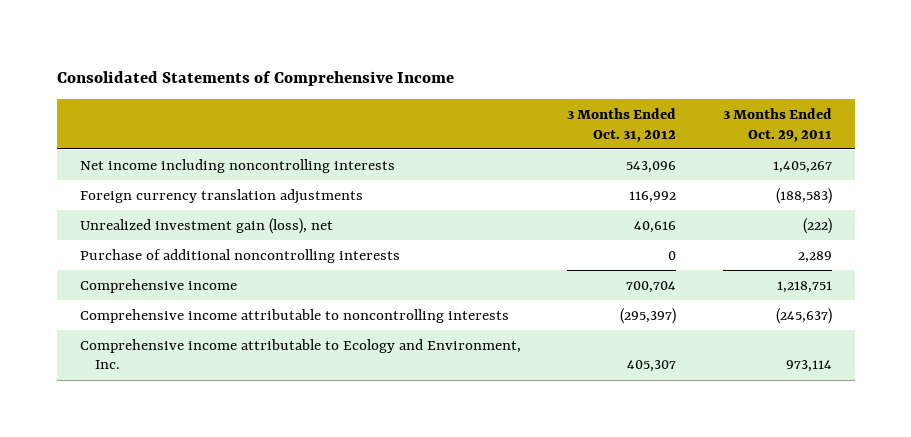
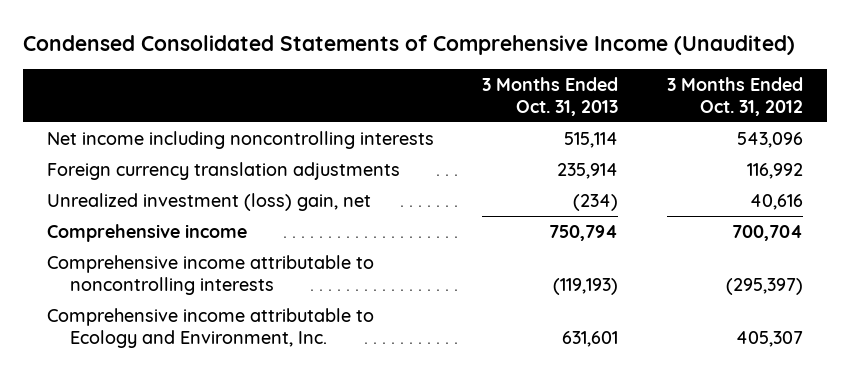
- Consolidated Statements of Comprehensive Income
+ Condensed Consolidated Statements of Comprehensive Income (Unaudited)
- | 3 Months Ended Oct. 31, 2012 | 3 Months Ended Oct. 29, 2011
+ | 3 Months Ended Oct. 31, 2013 | 3 Months Ended Oct. 31, 2012
- Unrealized investment gain (loss), net | 40,616 | (222)
- Purchase of additional noncontrolling interests | 0 | 2,289
+ Unrealized investment (loss) gain, net | (234) | 40,616

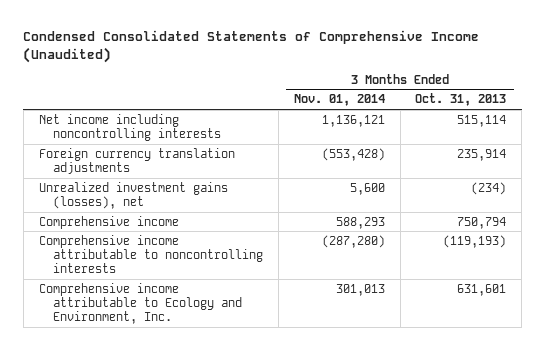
- | 3 Months Ended Oct. 31, 2013 | 3 Months Ended Oct. 31, 2012
+ | 3 Months Ended Nov. 01, 2014 | 3 Months Ended Oct. 31, 2013
- Unrealized investment (loss) gain, net | (234) | 40,616
+ Unrealized investment gains (losses), net | 5,600 | (234)

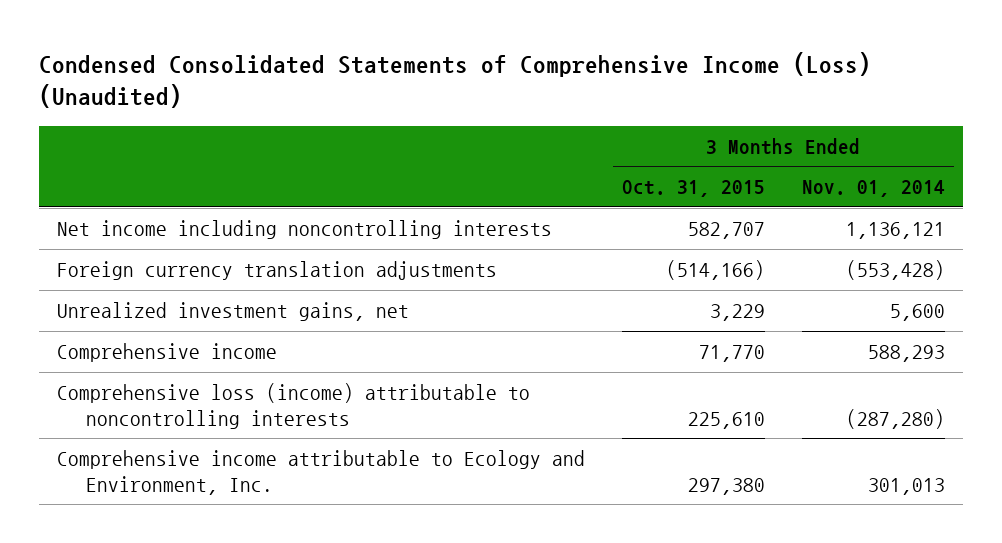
- Condensed Consolidated Statements of Comprehensive Income (Unaudited)
+ Condensed Consolidated Statements of Comprehensive Income (Loss) (Unaudited)
- | 3 Months Ended Nov. 01, 2014 | 3 Months Ended Oct. 31, 2013
+ | 3 Months Ended Oct. 31, 2015 | 3 Months Ended Nov. 01, 2014
- Unrealized investment gains (losses), net | 5,600 | (234)
+ Unrealized investment gains, net | 3,229 | 5,600
- Comprehensive income attributable to noncontrolling interests | (287,280) | (119,193)
+ Comprehensive loss (income) attributable to noncontrolling interests | 225,610 | (287,280)

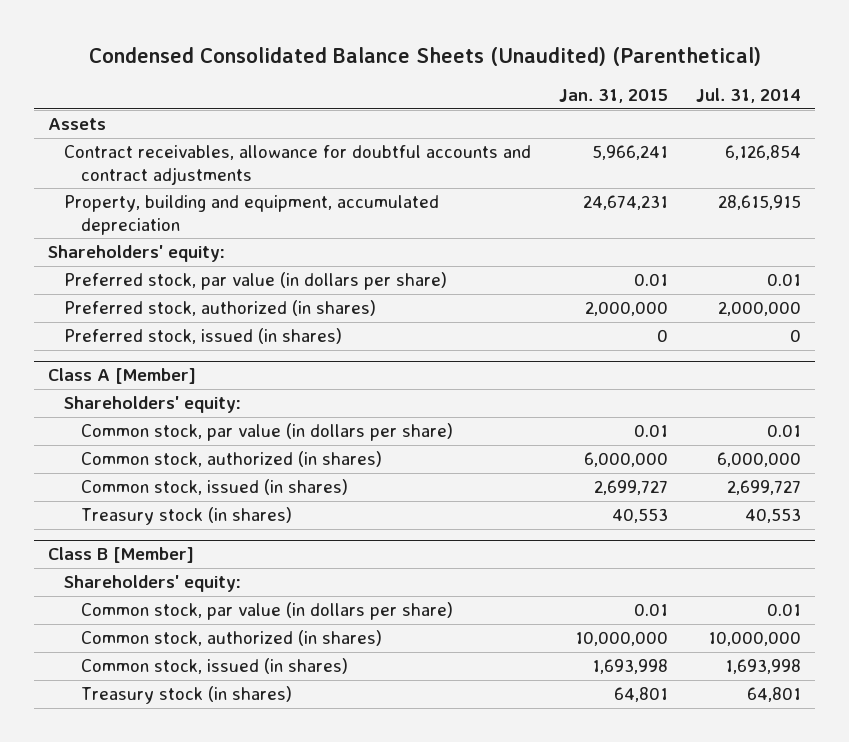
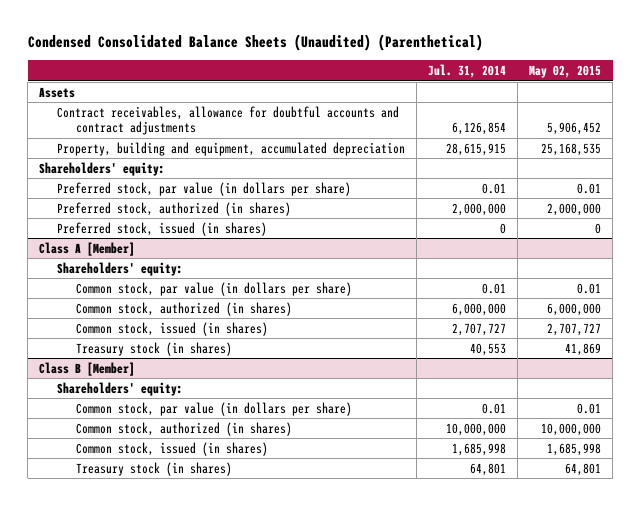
- | Jan. 31, 2015 | Jul. 31, 2014
+ | Jul. 31, 2014 | May 02, 2015
@ Class A [Member]
- Common stock, issued (in shares) | 2,699,727 | 2,699,727
+ Common stock, issued (in shares) | 2,707,727 | 2,707,727
@ Class B [Member]
- Common stock, issued (in shares) | 1,693,998 | 1,693,998
+ Common stock, issued (in shares) | 1,685,998 | 1,685,998

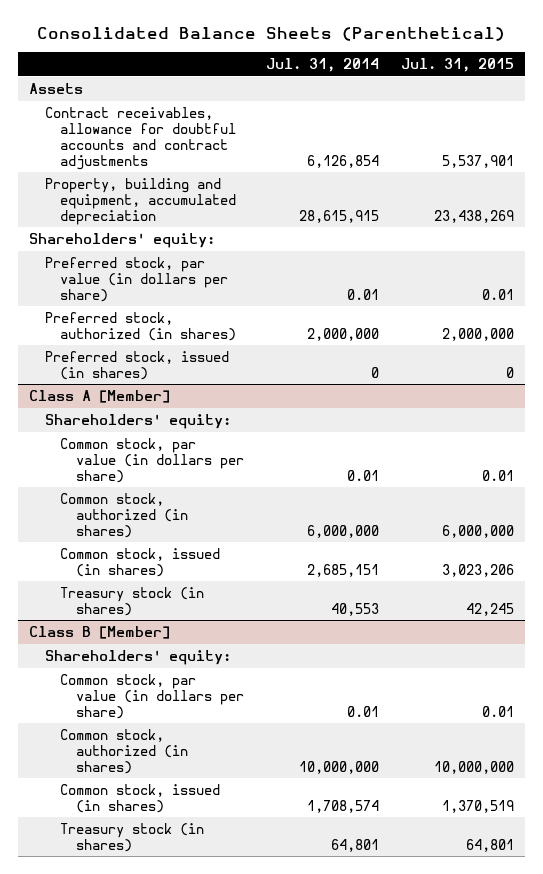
- Condensed Consolidated Balance Sheets (Unaudited) (Parenthetical)
+ Consolidated Balance Sheets (Parenthetical)
- | Jul. 31, 2014 | May 02, 2015
+ | Jul. 31, 2014 | Jul. 31, 2015
@ Class A [Member]
- Common stock, issued (in shares) | 2,707,727 | 2,707,727
+ Common stock, issued (in shares) | 2,685,151 | 3,023,206
@ Class B [Member]
- Common stock, issued (in shares) | 1,685,998 | 1,685,998
+ Common stock, issued (in shares) | 1,708,574 | 1,370,519

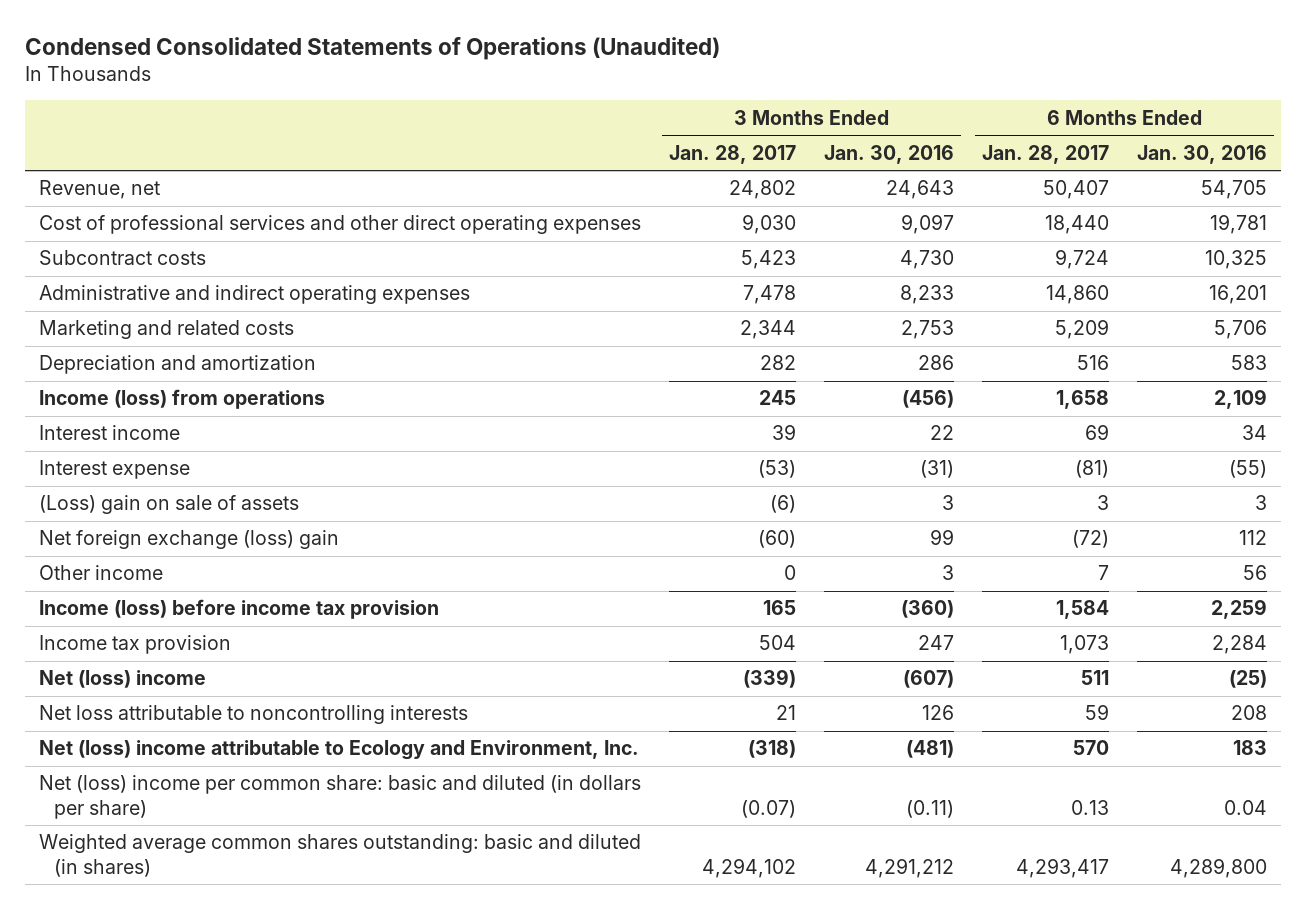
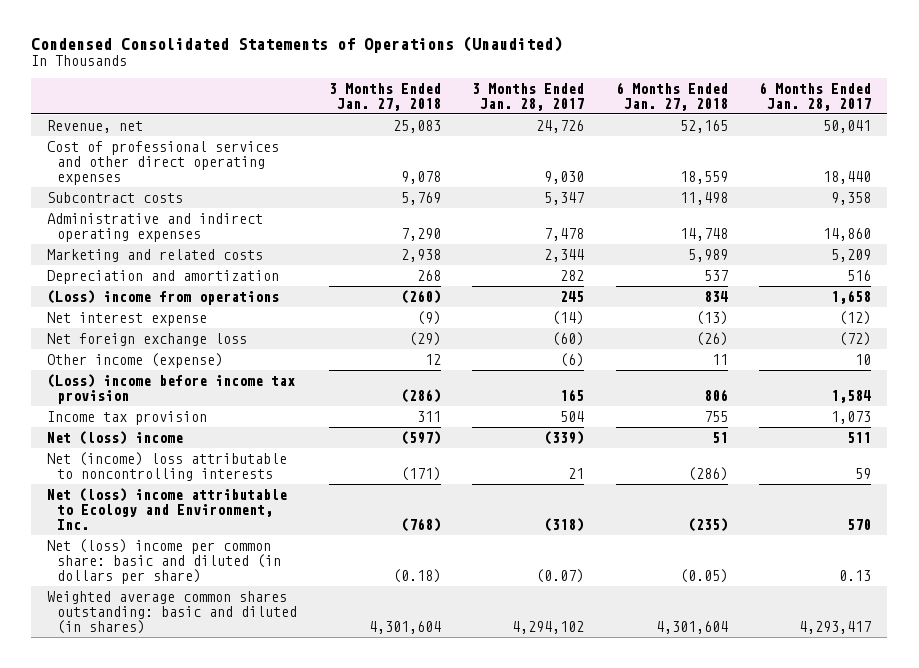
- | 3 Months Ended Jan. 28, 2017 | 3 Months Ended Jan. 30, 2016 | 6 Months Ended Jan. 28, 2017 | 6 Months Ended Jan. 30, 2016
+ | 3 Months Ended Jan. 27, 2018 | 3 Months Ended Jan. 28, 2017 | 6 Months Ended Jan. 27, 2018 | 6 Months Ended Jan. 28, 2017
- Revenue, net | 24,802 | 24,643 | 50,407 | 54,705
+ Revenue, net | 25,083 | 24,726 | 52,165 | 50,041
- Subcontract costs | 5,423 | 4,730 | 9,724 | 10,325
+ Subcontract costs | 5,769 | 5,347 | 11,498 | 9,358
- Income (loss) from operations | 245 | (456) | 1,658 | 2,109
- Interest income | 39 | 22 | 69 | 34
- Interest expense | (53) | (31) | (81) | (55)
- (Loss) gain on sale of assets | (6) | 3 | 3 | 3
- Net foreign exchange (loss) gain | (60) | 99 | (72) | 112
- Other income | 0 | 3 | 7 | 56
- Income (loss) before income tax provision | 165 | (360) | 1,584 | 2,259
+ (Loss) income from operations | (260) | 245 | 834 | 1,658
+ Net interest expense | (9) | (14) | (13) | (12)
+ Net foreign exchange loss | (29) | (60) | (26) | (72)
+ Other income (expense) | 12 | (6) | 11 | 10
+ (Loss) income before income tax provision | (286) | 165 | 806 | 1,584
- Net loss attributable to noncontrolling interests | 21 | 126 | 59 | 208
+ Net (income) loss attributable to noncontrolling interests | (171) | 21 | (286) | 59

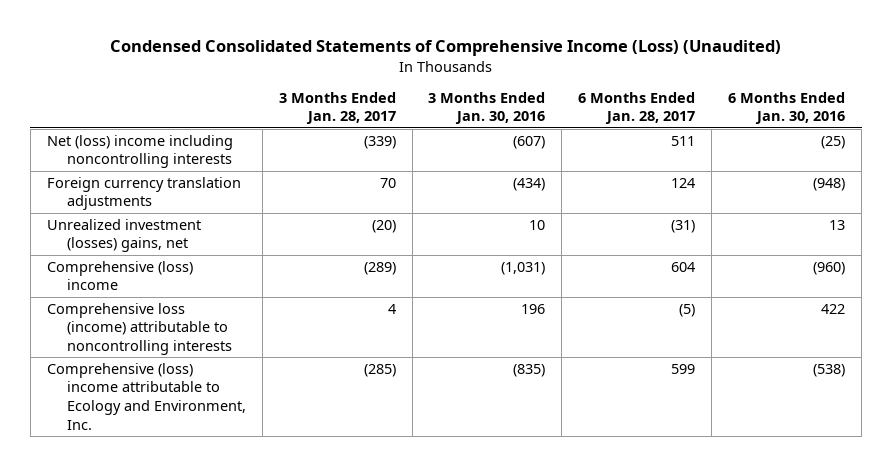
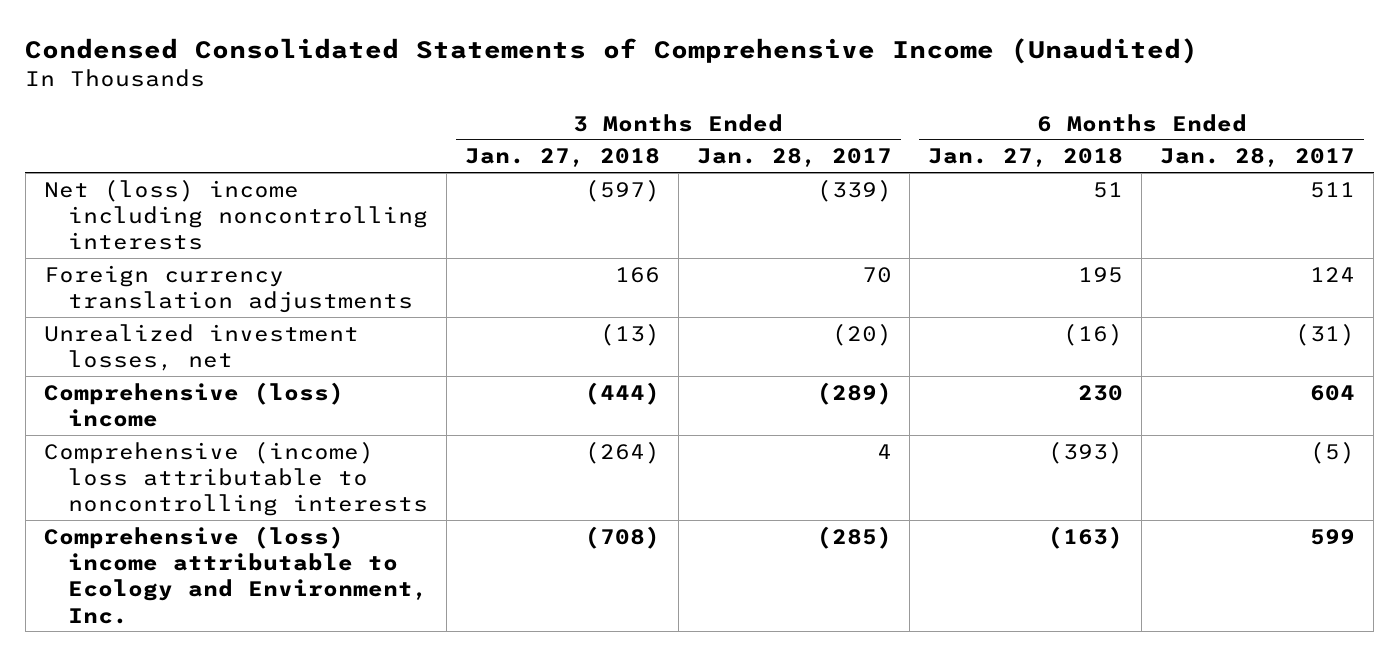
- Condensed Consolidated Statements of Comprehensive Income (Loss) (Unaudited)
+ Condensed Consolidated Statements of Comprehensive Income (Unaudited)
- | 3 Months Ended Jan. 28, 2017 | 3 Months Ended Jan. 30, 2016 | 6 Months Ended Jan. 28, 2017 | 6 Months Ended Jan. 30, 2016
+ | 3 Months Ended Jan. 27, 2018 | 3 Months Ended Jan. 28, 2017 | 6 Months Ended Jan. 27, 2018 | 6 Months Ended Jan. 28, 2017
- Unrealized investment (losses) gains, net | (20) | 10 | (31) | 13
+ Unrealized investment losses, net | (13) | (20) | (16) | (31)
- Comprehensive loss (income) attributable to noncontrolling interests | 4 | 196 | (5) | 422
+ Comprehensive (income) loss attributable to noncontrolling interests | (264) | 4 | (393) | (5)

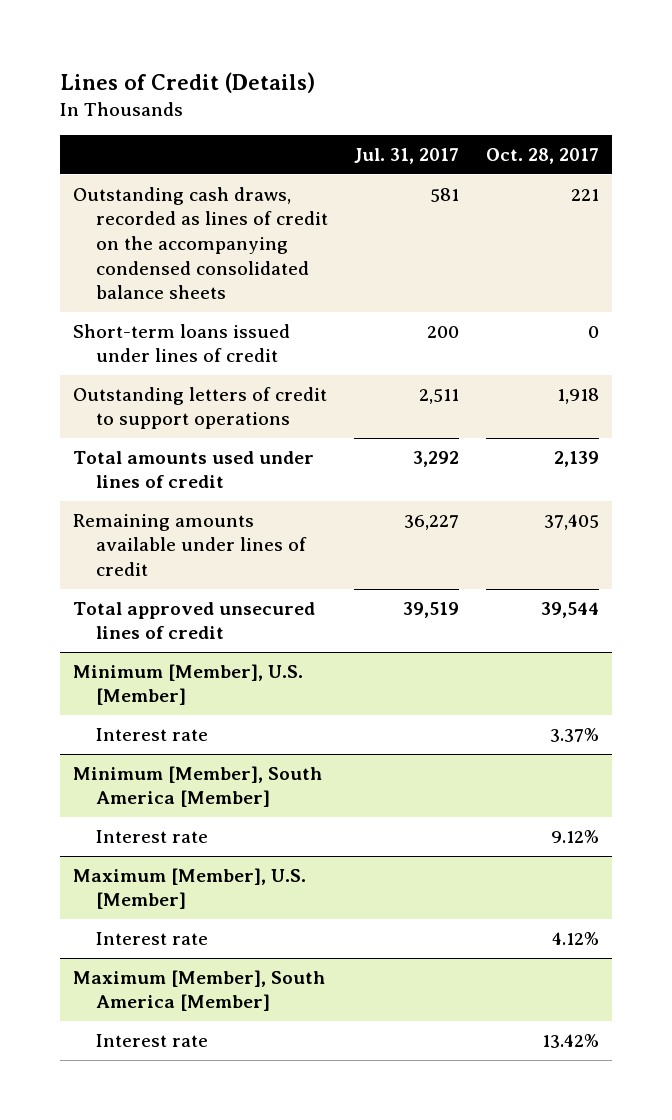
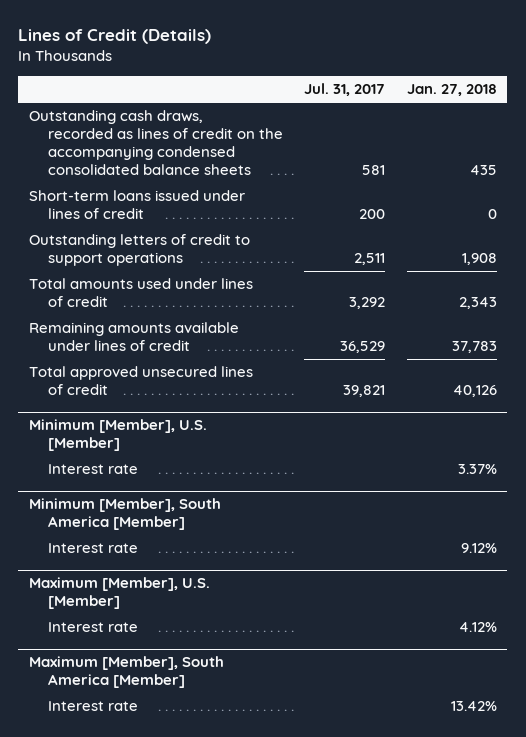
- | Jul. 31, 2017 | Oct. 28, 2017
+ | Jul. 31, 2017 | Jan. 27, 2018
- Remaining amounts available under lines of credit | 36,227 | 37,405
- Total approved unsecured lines of credit | 39,519 | 39,544
+ Remaining amounts available under lines of credit | 36,529 | 37,783
+ Total approved unsecured lines of credit | 39,821 | 40,126

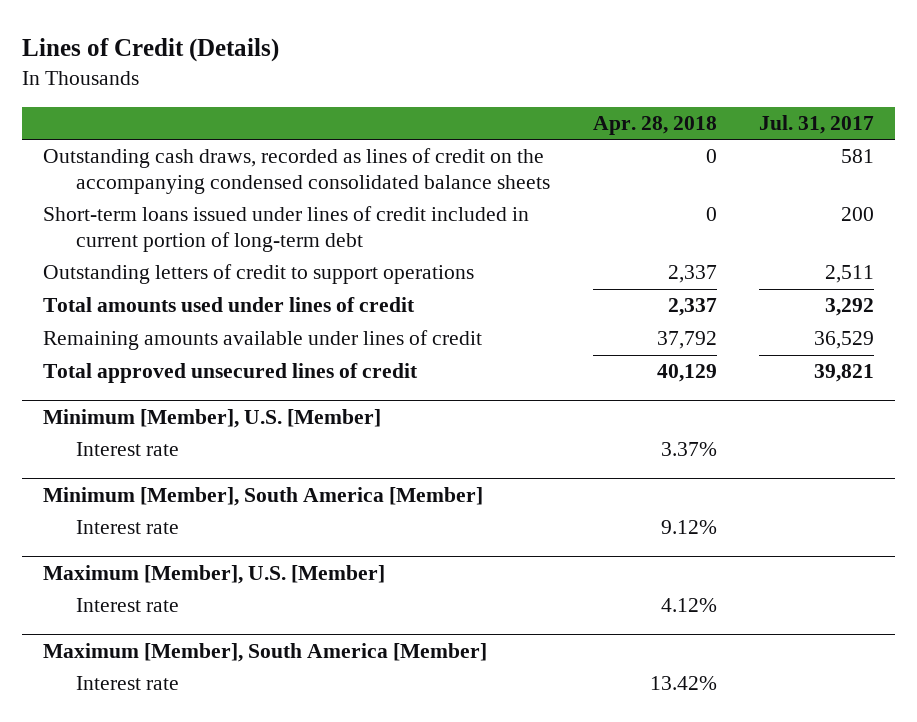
- | Jul. 31, 2017 | Jan. 27, 2018
+ | Apr. 28, 2018 | Jul. 31, 2017
- Short-term loans issued under lines of credit | 200 | 0
+ Short-term loans issued under lines of credit included in current portion of long-term debt | 0 | 200

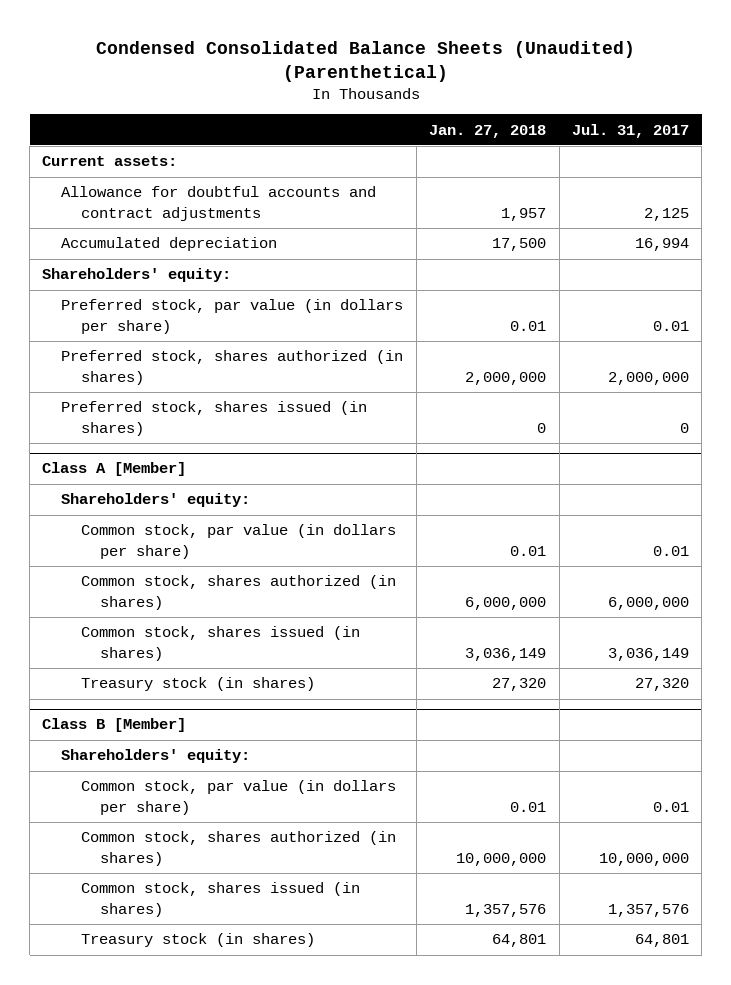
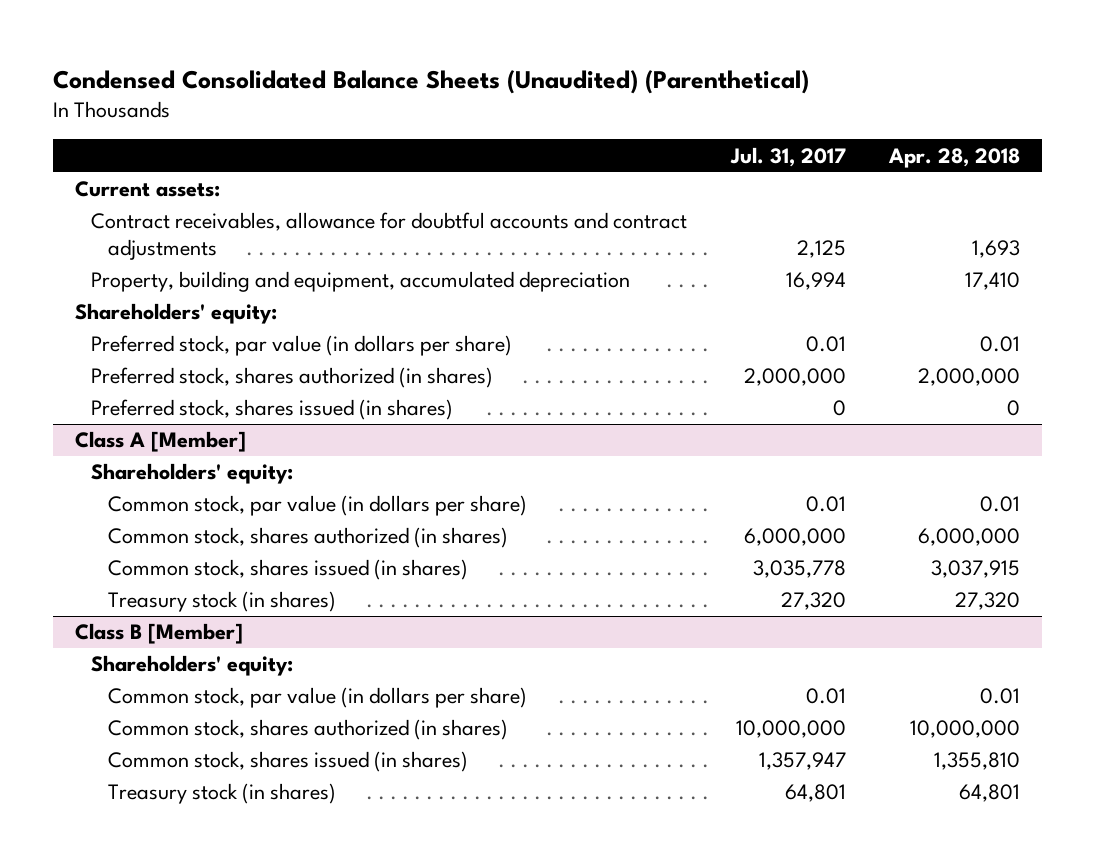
- | Jan. 27, 2018 | Jul. 31, 2017
+ | Jul. 31, 2017 | Apr. 28, 2018
- Allowance for doubtful accounts and contract adjustments | 1,957 | 2,125
- Accumulated depreciation | 17,500 | 16,994
+ Contract receivables, allowance for doubtful accounts and contract adjustments | 2,125 | 1,693
+ Property, building and equipment, accumulated depreciation | 16,994 | 17,410
@ Class A [Member]
- Common stock, shares issued (in shares) | 3,036,149 | 3,036,149
+ Common stock, shares issued (in shares) | 3,035,778 | 3,037,915
@ Class B [Member]
- Common stock, shares issued (in shares) | 1,357,576 | 1,357,576
+ Common stock, shares issued (in shares) | 1,357,947 | 1,355,810

